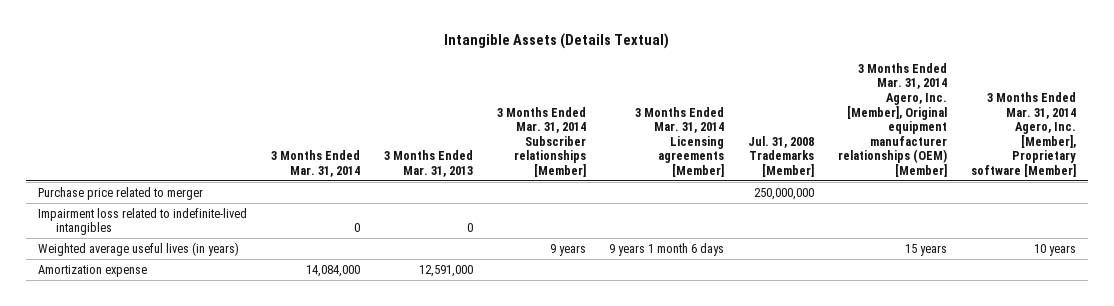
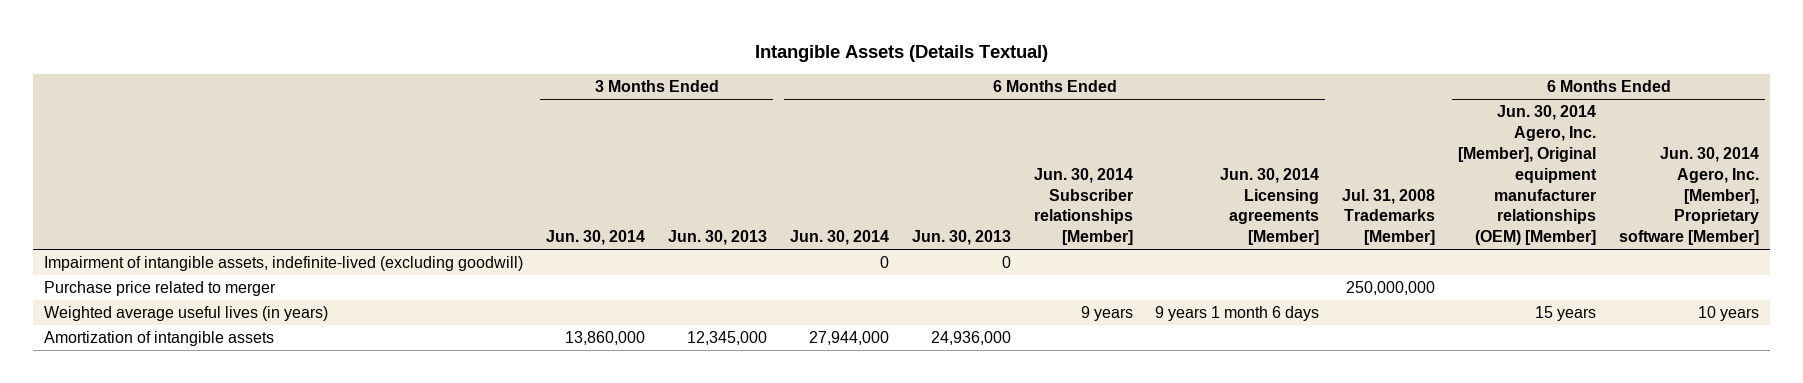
- | 3 Months Ended Mar. 31, 2014 | 3 Months Ended Mar. 31, 2013 | 3 Months Ended Mar. 31, 2014 Subscriber relationships [Member] | 3 Months Ended Mar. 31, 2014 Licensing agreements [Member] | Jul. 31, 2008 Trademarks [Member] | 3 Months Ended Mar. 31, 2014 Agero, Inc. [Member], Original equipment manufacturer relationships (OEM) [Member] | 3 Months Ended Mar. 31, 2014 Agero, Inc. [Member], Proprietary software [Member]
+ | 3 Months Ended Jun. 30, 2014 | 3 Months Ended Jun. 30, 2013 | 6 Months Ended Jun. 30, 2014 | 6 Months Ended Jun. 30, 2013 | 6 Months Ended Jun. 30, 2014 Subscriber relationships [Member] | 6 Months Ended Jun. 30, 2014 Licensing agreements [Member] | Jul. 31, 2008 Trademarks [Member] | 6 Months Ended Jun. 30, 2014 Agero, Inc. [Member], Original equipment manufacturer relationships (OEM) [Member] | 6 Months Ended Jun. 30, 2014 Agero, Inc. [Member], Proprietary software [Member]
+ Impairment of intangible assets, indefinite-lived (excluding goodwill) | | | 0 | 0 | | | | |
- Impairment loss related to indefinite-lived intangibles | 0 | 0 | | | | |
- Amortization expense | 14,084,000 | 12,591,000 | | | | |
+ Amortization of intangible assets | 13,860,000 | 12,345,000 | 27,944,000 | 24,936,000 | | | | |

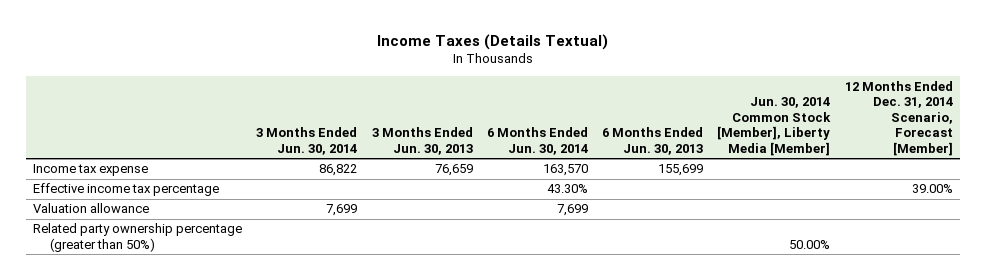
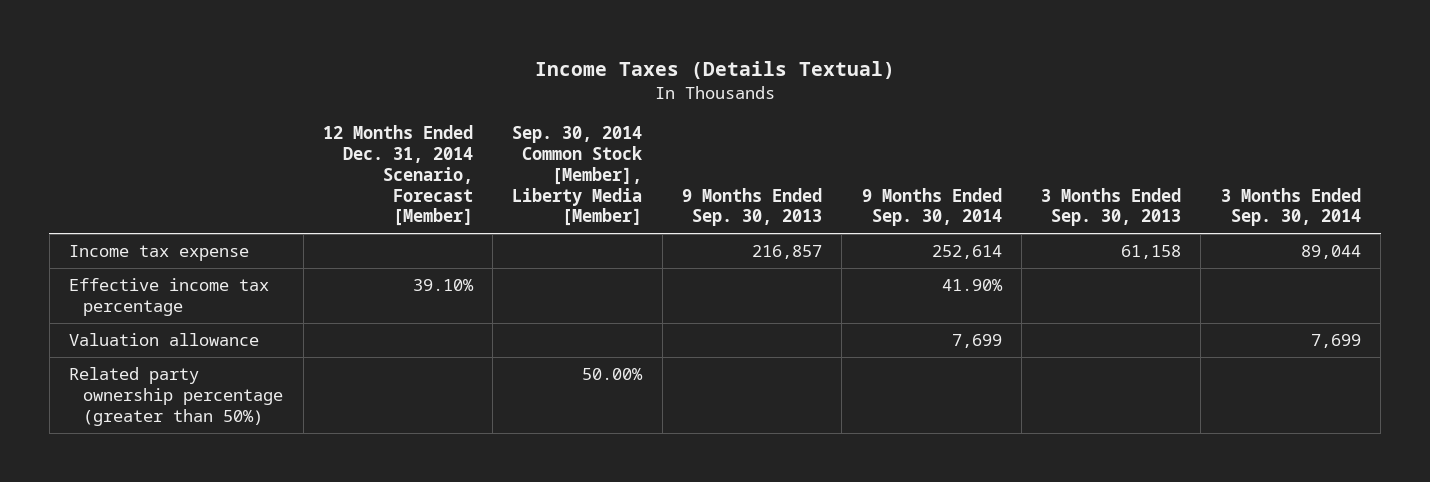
- | 3 Months Ended Jun. 30, 2014 | 3 Months Ended Jun. 30, 2013 | 6 Months Ended Jun. 30, 2014 | 6 Months Ended Jun. 30, 2013 | Jun. 30, 2014 Common Stock [Member], Liberty Media [Member] | 12 Months Ended Dec. 31, 2014 Scenario, Forecast [Member]
+ | 12 Months Ended Dec. 31, 2014 Scenario, Forecast [Member] | Sep. 30, 2014 Common Stock [Member], Liberty Media [Member] | 9 Months Ended Sep. 30, 2013 | 9 Months Ended Sep. 30, 2014 | 3 Months Ended Sep. 30, 2013 | 3 Months Ended Sep. 30, 2014
- Effective income tax percentage | | | 43.30% | | | 39.00%
+ Effective income tax percentage | 39.10% | | | 41.90% | |

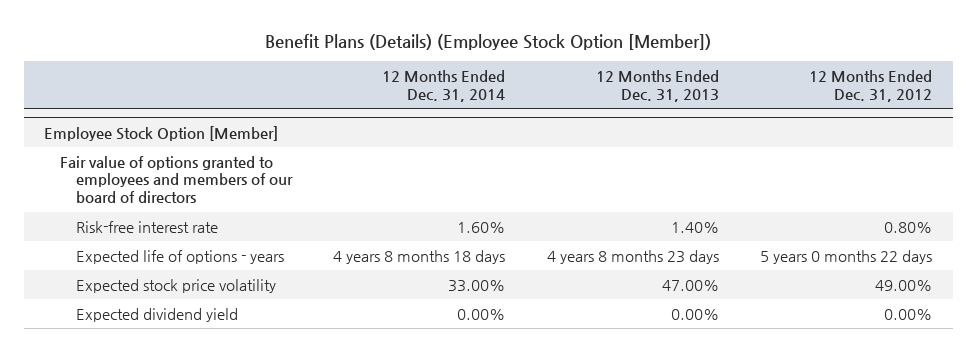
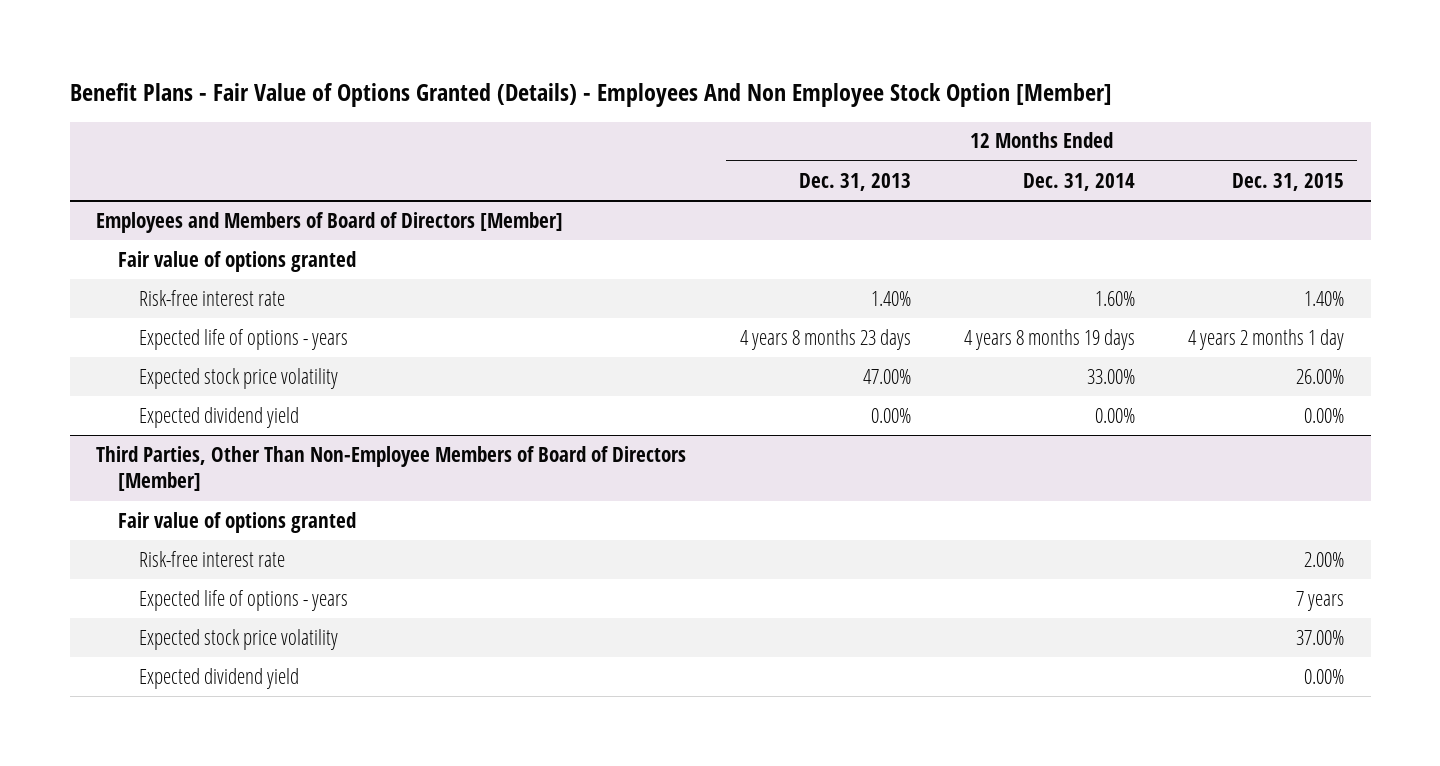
- Benefit Plans (Details) (Employee Stock Option [Member])
+ Benefit Plans - Fair Value of Options Granted (Details) - Employees And Non Employee Stock Option [Member]
- | 12 Months Ended Dec. 31, 2014 | 12 Months Ended Dec. 31, 2013 | 12 Months Ended Dec. 31, 2012
+ | 12 Months Ended Dec. 31, 2013 | 12 Months Ended Dec. 31, 2014 | 12 Months Ended Dec. 31, 2015
- Employee Stock Option [Member]
- Fair value of options granted to employees and members of our board of directors
+ Employees and Members of Board of Directors [Member]
+ Fair value of options granted
- Expected life of options - years | 4 years 8 months 18 days | 4 years 8 months 23 days | 5 years 0 months 22 days
+ Expected life of options - years | 4 years 8 months 23 days | 4 years 8 months 19 days | 4 years 2 months 1 day
+ Third Parties, Other Than Non-Employee Members of Board of Directors [Member]
+ Fair value of options granted
+ Risk-free interest rate | | | 2.00%
+ Expected life of options - years | | | 7 years
+ Expected stock price volatility | | | 37.00%
+ Expected dividend yield | | | 0.00%

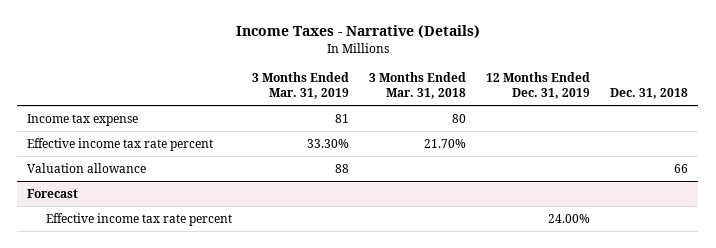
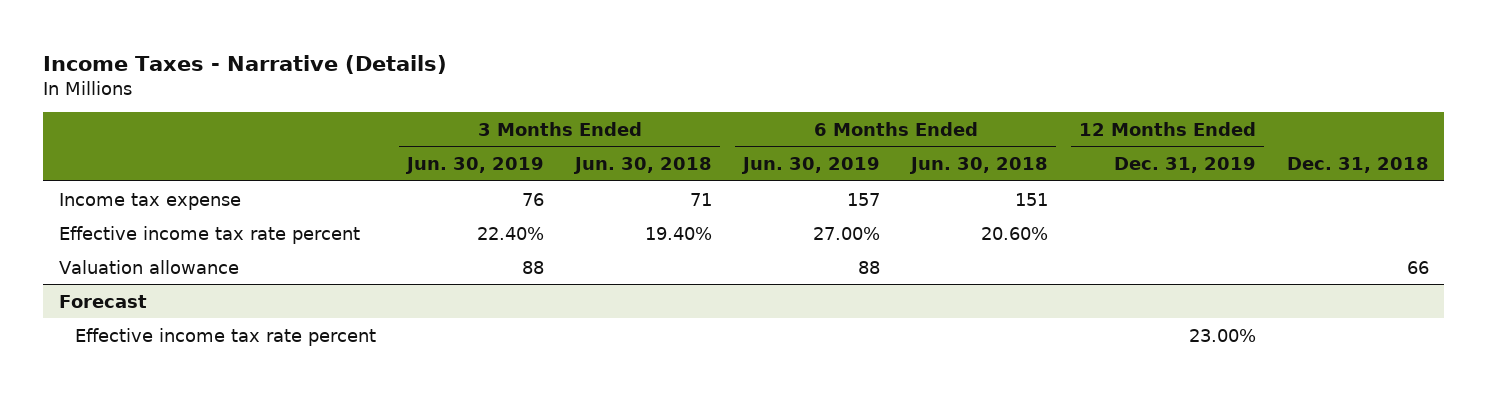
- | 3 Months Ended Mar. 31, 2019 | 3 Months Ended Mar. 31, 2018 | 12 Months Ended Dec. 31, 2019 | Dec. 31, 2018
+ | 3 Months Ended Jun. 30, 2019 | 3 Months Ended Jun. 30, 2018 | 6 Months Ended Jun. 30, 2019 | 6 Months Ended Jun. 30, 2018 | 12 Months Ended Dec. 31, 2019 | Dec. 31, 2018
@ Forecast
- Effective income tax rate percent | | | 24.00% |
+ Effective income tax rate percent | | | | | 23.00% |

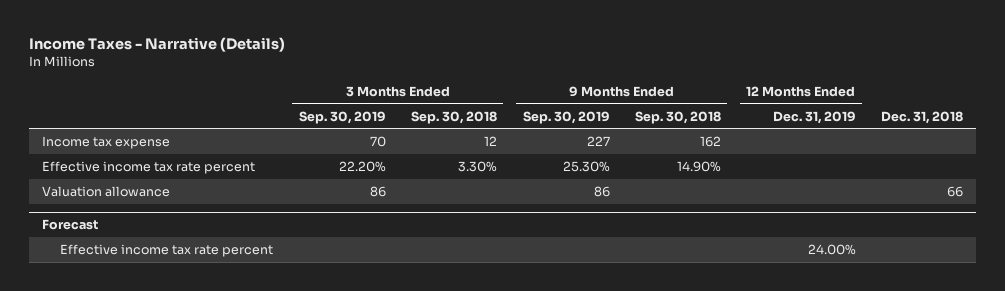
- | 3 Months Ended Jun. 30, 2019 | 3 Months Ended Jun. 30, 2018 | 6 Months Ended Jun. 30, 2019 | 6 Months Ended Jun. 30, 2018 | 12 Months Ended Dec. 31, 2019 | Dec. 31, 2018
+ | 3 Months Ended Sep. 30, 2019 | 3 Months Ended Sep. 30, 2018 | 9 Months Ended Sep. 30, 2019 | 9 Months Ended Sep. 30, 2018 | 12 Months Ended Dec. 31, 2019 | Dec. 31, 2018
@ Forecast
- Effective income tax rate percent | | | | | 23.00% |
+ Effective income tax rate percent | | | | | 24.00% |

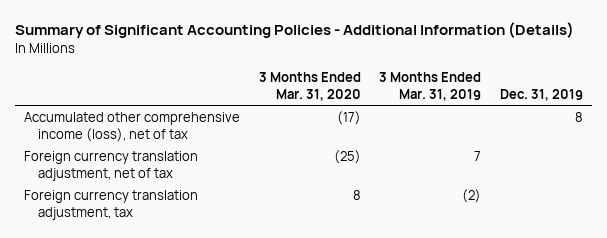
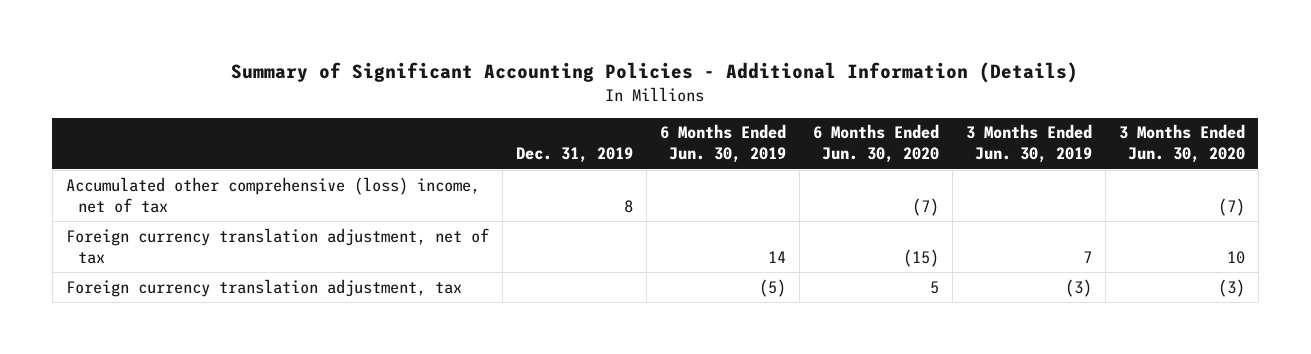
- | 3 Months Ended Mar. 31, 2020 | 3 Months Ended Mar. 31, 2019 | Dec. 31, 2019
+ | Dec. 31, 2019 | 6 Months Ended Jun. 30, 2019 | 6 Months Ended Jun. 30, 2020 | 3 Months Ended Jun. 30, 2019 | 3 Months Ended Jun. 30, 2020
- Accumulated other comprehensive income (loss), net of tax | (17) | | 8
+ Accumulated other comprehensive (loss) income, net of tax | 8 | | (7) | | (7)

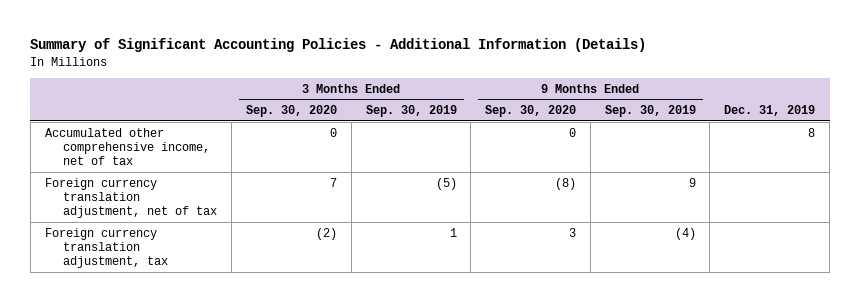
- | Dec. 31, 2019 | 6 Months Ended Jun. 30, 2019 | 6 Months Ended Jun. 30, 2020 | 3 Months Ended Jun. 30, 2019 | 3 Months Ended Jun. 30, 2020
+ | 3 Months Ended Sep. 30, 2020 | 3 Months Ended Sep. 30, 2019 | 9 Months Ended Sep. 30, 2020 | 9 Months Ended Sep. 30, 2019 | Dec. 31, 2019
- Accumulated other comprehensive (loss) income, net of tax | 8 | | (7) | | (7)
+ Accumulated other comprehensive income, net of tax | 0 | | 0 | | 8

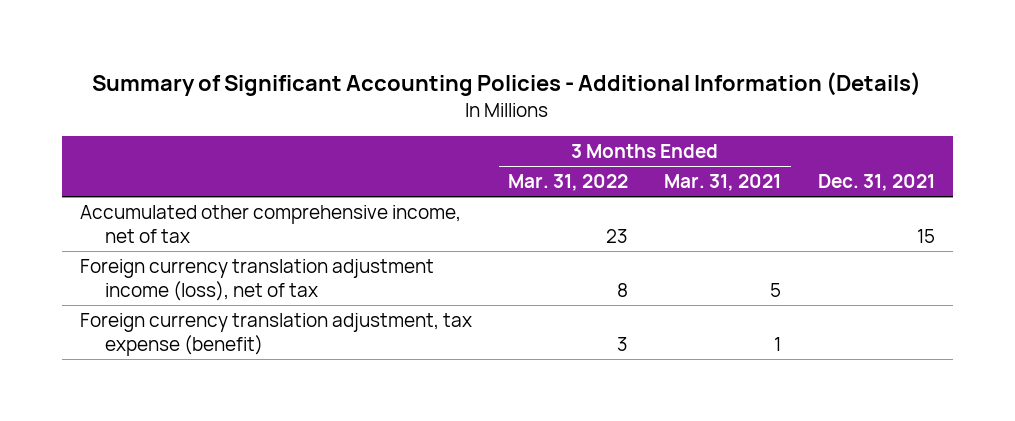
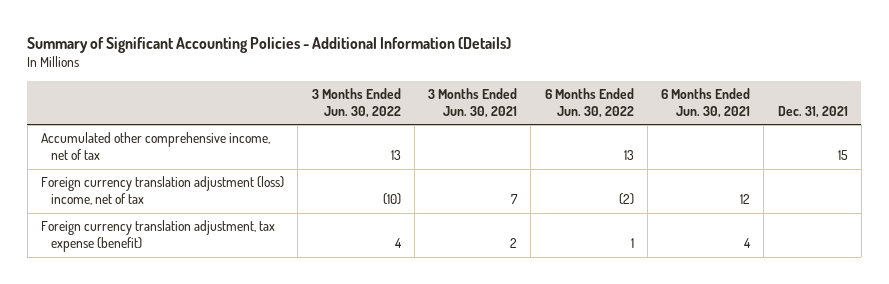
- | 3 Months Ended Mar. 31, 2022 | 3 Months Ended Mar. 31, 2021 | Dec. 31, 2021
+ | 3 Months Ended Jun. 30, 2022 | 3 Months Ended Jun. 30, 2021 | 6 Months Ended Jun. 30, 2022 | 6 Months Ended Jun. 30, 2021 | Dec. 31, 2021
- Foreign currency translation adjustment income (loss), net of tax | 8 | 5 |
+ Foreign currency translation adjustment (loss) income, net of tax | (10) | 7 | (2) | 12 |

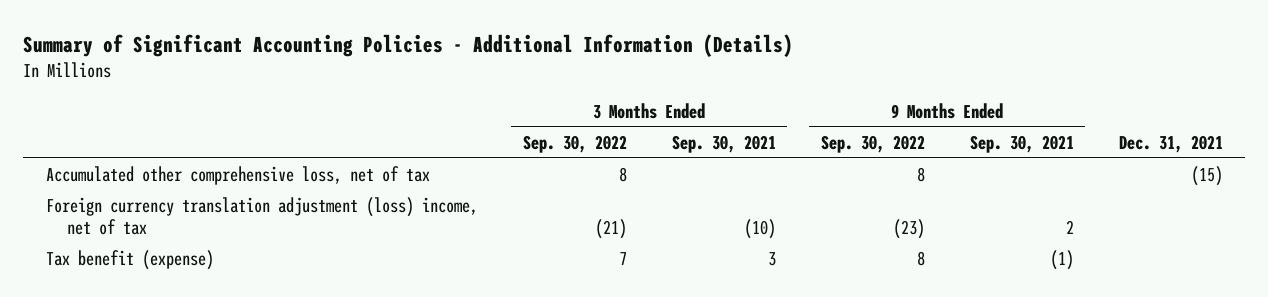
- | 3 Months Ended Jun. 30, 2022 | 3 Months Ended Jun. 30, 2021 | 6 Months Ended Jun. 30, 2022 | 6 Months Ended Jun. 30, 2021 | Dec. 31, 2021
+ | 3 Months Ended Sep. 30, 2022 | 3 Months Ended Sep. 30, 2021 | 9 Months Ended Sep. 30, 2022 | 9 Months Ended Sep. 30, 2021 | Dec. 31, 2021
- Accumulated other comprehensive income, net of tax | 13 | | 13 | | 15
+ Accumulated other comprehensive loss, net of tax | 8 | | 8 | | (15)
- Foreign currency translation adjustment, tax expense (benefit) | 4 | 2 | 1 | 4 |
+ Tax benefit (expense) | 7 | 3 | 8 | (1) |

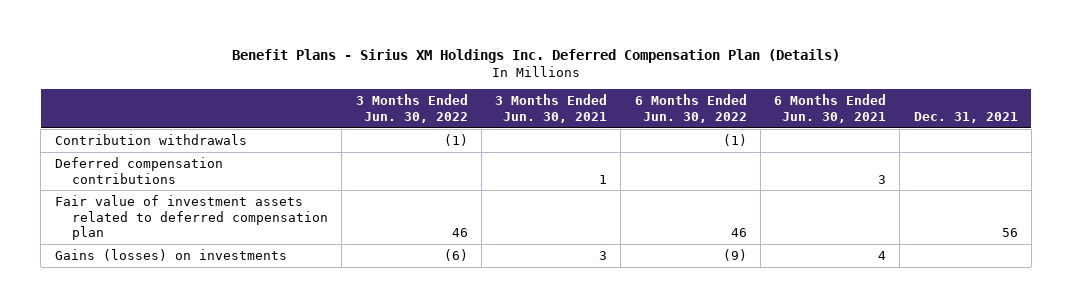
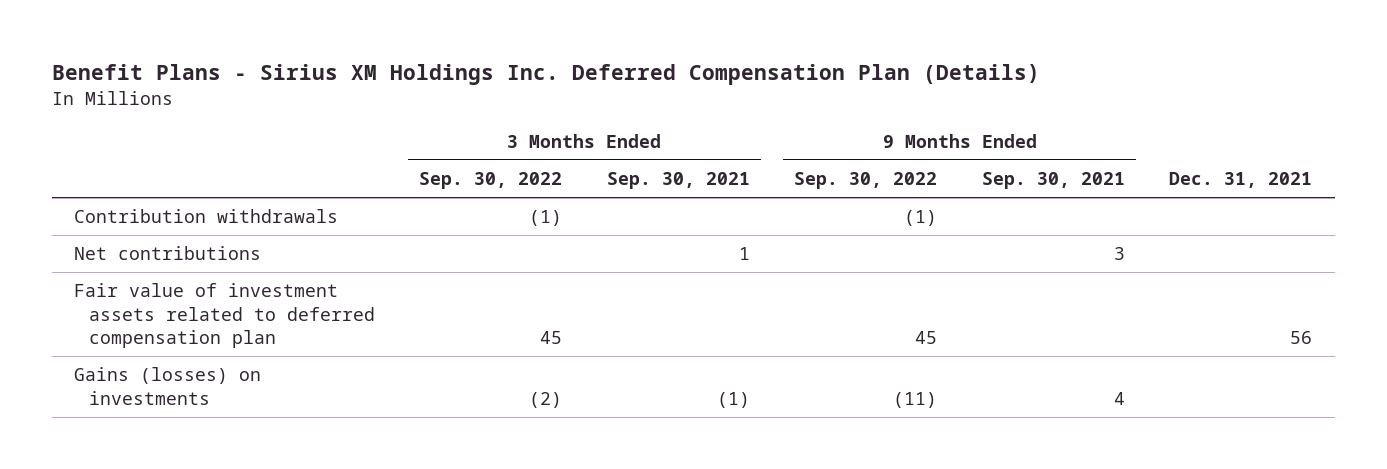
- | 3 Months Ended Jun. 30, 2022 | 3 Months Ended Jun. 30, 2021 | 6 Months Ended Jun. 30, 2022 | 6 Months Ended Jun. 30, 2021 | Dec. 31, 2021
+ | 3 Months Ended Sep. 30, 2022 | 3 Months Ended Sep. 30, 2021 | 9 Months Ended Sep. 30, 2022 | 9 Months Ended Sep. 30, 2021 | Dec. 31, 2021
- Deferred compensation contributions | | 1 | | 3 |
+ Net contributions | | 1 | | 3 |

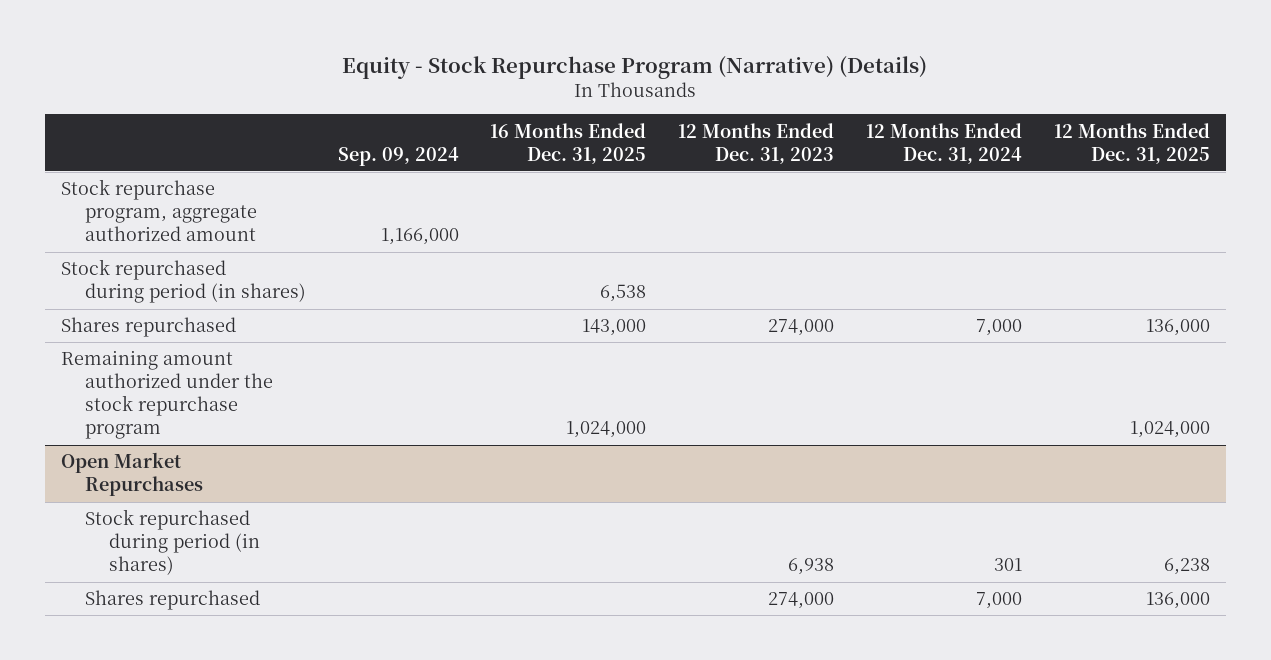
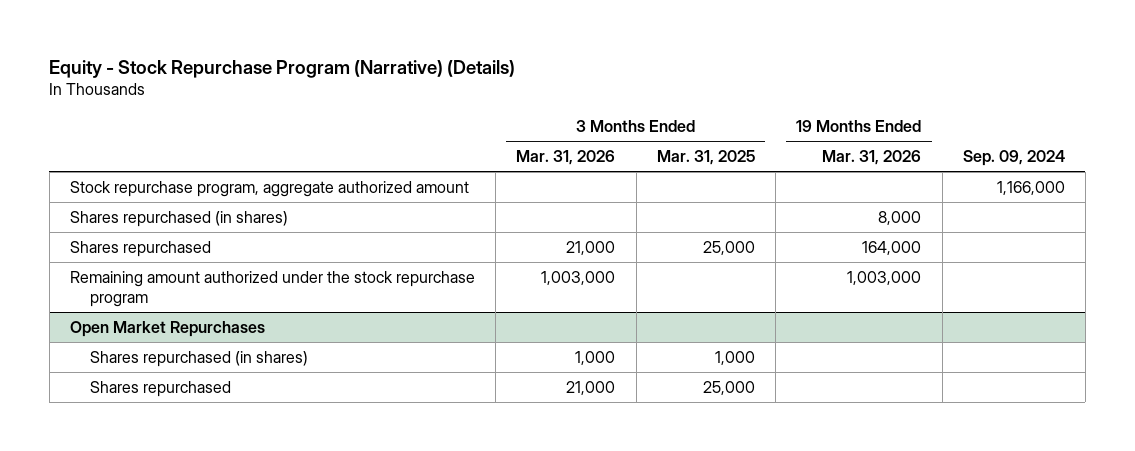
- | Sep. 09, 2024 | 16 Months Ended Dec. 31, 2025 | 12 Months Ended Dec. 31, 2023 | 12 Months Ended Dec. 31, 2024 | 12 Months Ended Dec. 31, 2025
+ | 3 Months Ended Mar. 31, 2026 | 3 Months Ended Mar. 31, 2025 | 19 Months Ended Mar. 31, 2026 | Sep. 09, 2024
- Stock repurchased during period (in shares) | | 6,538 | | |
+ Shares repurchased (in shares) | | | 8,000 |
@ Open Market Repurchases
- Stock repurchased during period (in shares) | | | 6,938 | 301 | 6,238
+ Shares repurchased (in shares) | 1,000 | 1,000 | |

